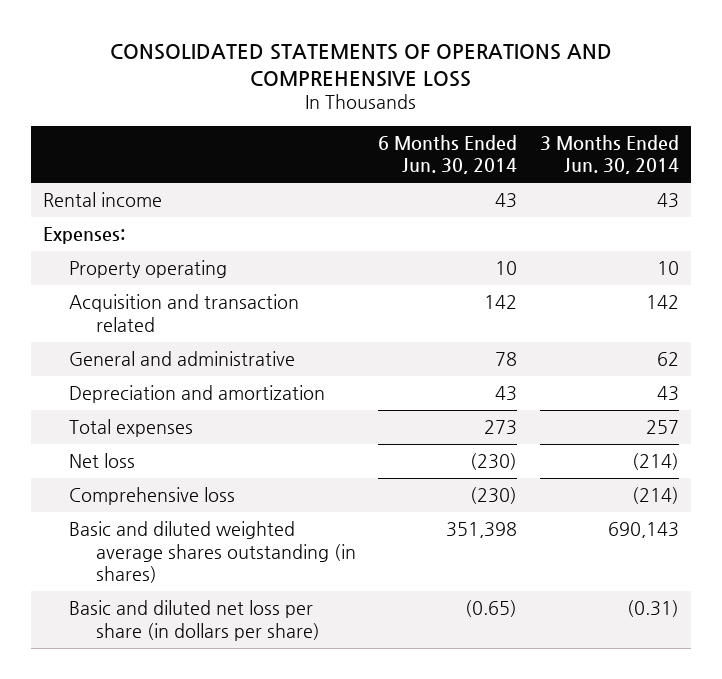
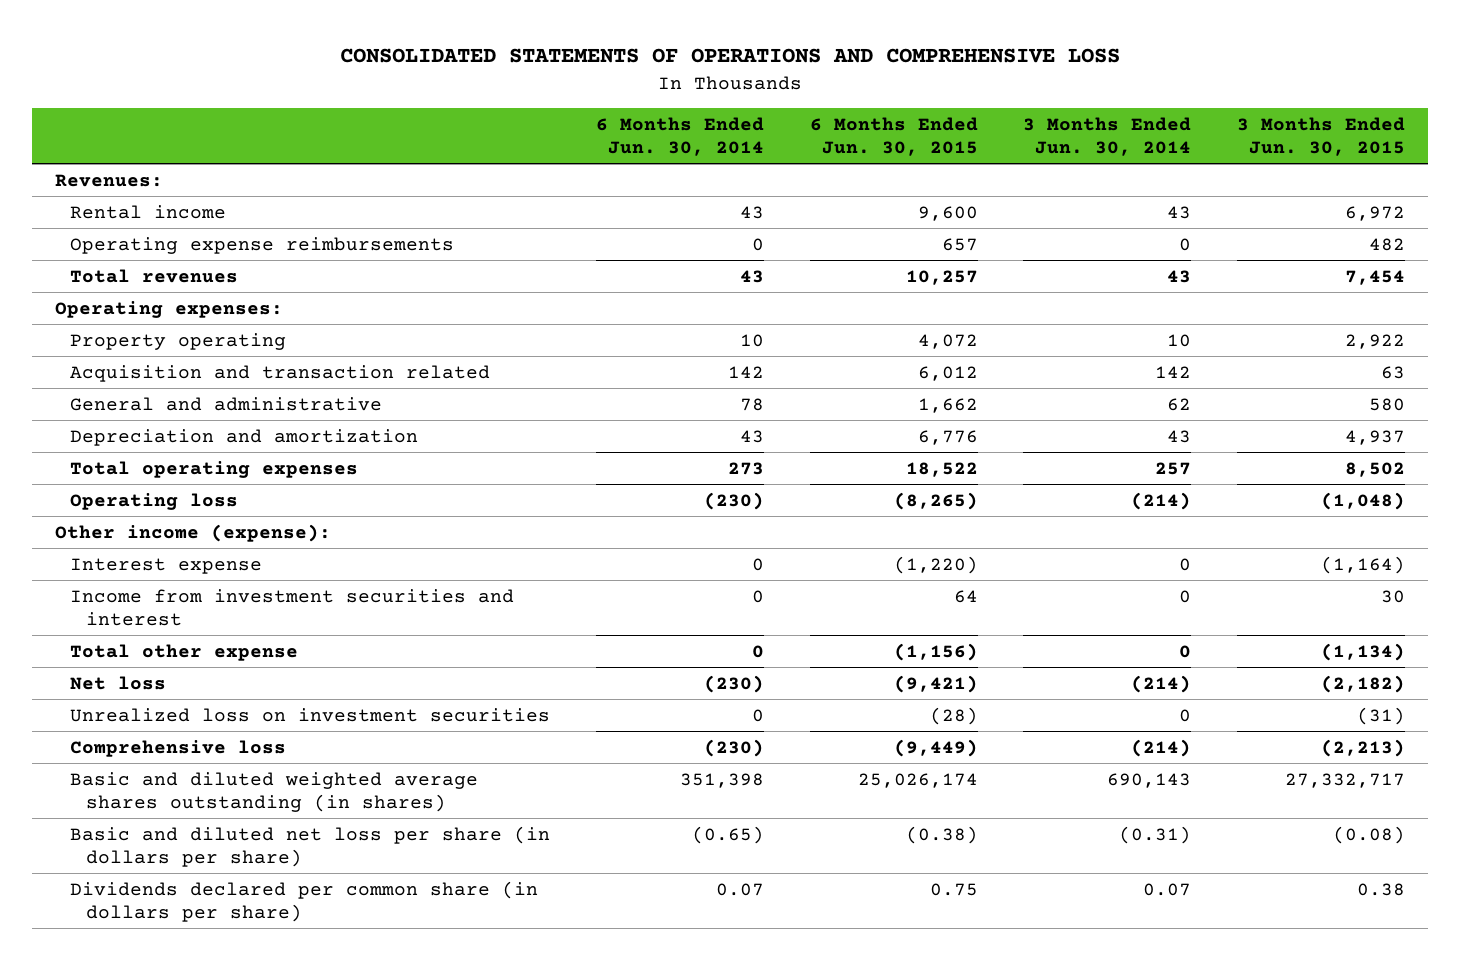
- | 6 Months Ended Jun. 30, 2014 | 3 Months Ended Jun. 30, 2014
+ | 6 Months Ended Jun. 30, 2014 | 6 Months Ended Jun. 30, 2015 | 3 Months Ended Jun. 30, 2014 | 3 Months Ended Jun. 30, 2015
+ Revenues:
- Expenses:
+ Operating expense reimbursements | 0 | 657 | 0 | 482
+ Total revenues | 43 | 10,257 | 43 | 7,454
+ Operating expenses:
- Total expenses | 273 | 257
+ Total operating expenses | 273 | 18,522 | 257 | 8,502
+ Operating loss | (230) | (8,265) | (214) | (1,048)
+ Other income (expense):
+ Interest expense | 0 | (1,220) | 0 | (1,164)
+ Income from investment securities and interest | 0 | 64 | 0 | 30
+ Total other expense | 0 | (1,156) | 0 | (1,134)
+ Unrealized loss on investment securities | 0 | (28) | 0 | (31)
+ Dividends declared per common share (in dollars per share) | 0.07 | 0.75 | 0.07 | 0.38

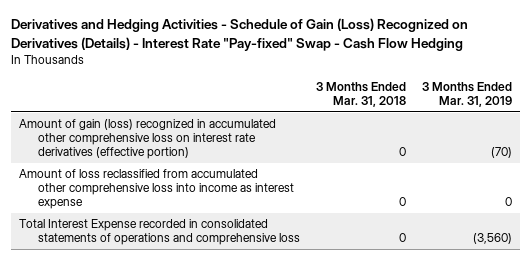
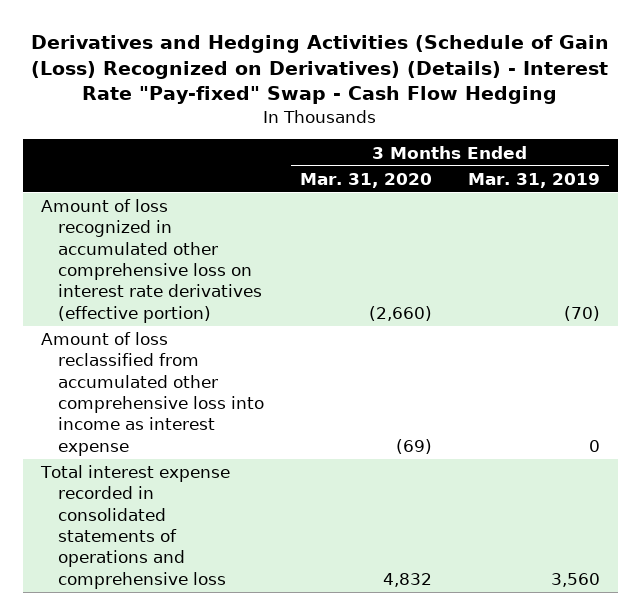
- Derivatives and Hedging Activities - Schedule of Gain (Loss) Recognized on Derivatives (Details) - Interest Rate "Pay-fixed" Swap - Cash Flow Hedging
+ Derivatives and Hedging Activities (Schedule of Gain (Loss) Recognized on Derivatives) (Details) - Interest Rate "Pay-fixed" Swap - Cash Flow Hedging
- | 3 Months Ended Mar. 31, 2018 | 3 Months Ended Mar. 31, 2019
+ | 3 Months Ended Mar. 31, 2020 | 3 Months Ended Mar. 31, 2019
- Amount of gain (loss) recognized in accumulated other comprehensive loss on interest rate derivatives (effective portion) | 0 | (70)
+ Amount of loss recognized in accumulated other comprehensive loss on interest rate derivatives (effective portion) | (2,660) | (70)
- Total Interest Expense recorded in consolidated statements of operations and comprehensive loss | 0 | (3,560)
+ Total interest expense recorded in consolidated statements of operations and comprehensive loss | 4,832 | 3,560

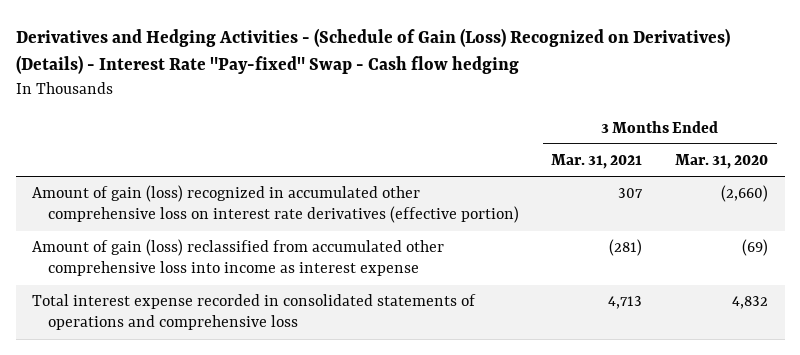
- Derivatives and Hedging Activities (Schedule of Gain (Loss) Recognized on Derivatives) (Details) - Interest Rate "Pay-fixed" Swap - Cash Flow Hedging
+ Derivatives and Hedging Activities - (Schedule of Gain (Loss) Recognized on Derivatives) (Details) - Interest Rate "Pay-fixed" Swap - Cash flow hedging
- | 3 Months Ended Mar. 31, 2020 | 3 Months Ended Mar. 31, 2019
+ | 3 Months Ended Mar. 31, 2021 | 3 Months Ended Mar. 31, 2020
- Amount of loss recognized in accumulated other comprehensive loss on interest rate derivatives (effective portion) | (2,660) | (70)
- Amount of loss reclassified from accumulated other comprehensive loss into income as interest expense | (69) | 0
+ Amount of gain (loss) recognized in accumulated other comprehensive loss on interest rate derivatives (effective portion) | 307 | (2,660)
+ Amount of gain (loss) reclassified from accumulated other comprehensive loss into income as interest expense | (281) | (69)

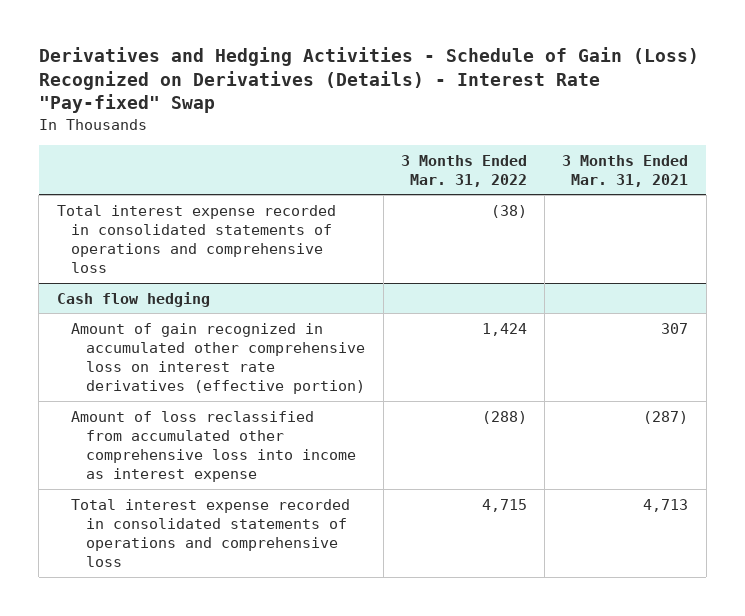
- Derivatives and Hedging Activities - (Schedule of Gain (Loss) Recognized on Derivatives) (Details) - Interest Rate "Pay-fixed" Swap - Cash flow hedging
+ Derivatives and Hedging Activities - Schedule of Gain (Loss) Recognized on Derivatives (Details) - Interest Rate "Pay-fixed" Swap
- | 3 Months Ended Mar. 31, 2021 | 3 Months Ended Mar. 31, 2020
+ | 3 Months Ended Mar. 31, 2022 | 3 Months Ended Mar. 31, 2021
- Amount of gain (loss) recognized in accumulated other comprehensive loss on interest rate derivatives (effective portion) | 307 | (2,660)
- Amount of gain (loss) reclassified from accumulated other comprehensive loss into income as interest expense | (281) | (69)
+ Total interest expense recorded in consolidated statements of operations and comprehensive loss | (38) |
+ Cash flow hedging
+ Amount of gain recognized in accumulated other comprehensive loss on interest rate derivatives (effective portion) | 1,424 | 307
+ Amount of loss reclassified from accumulated other comprehensive loss into income as interest expense | (288) | (287)

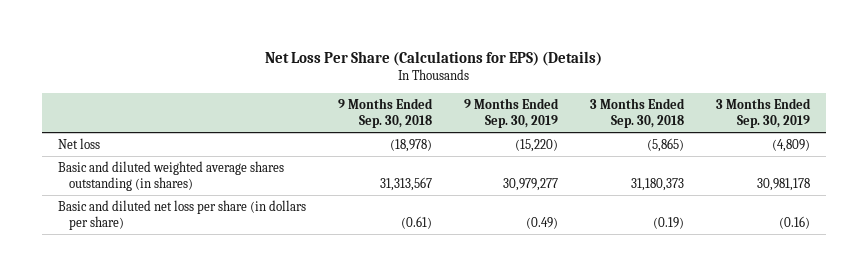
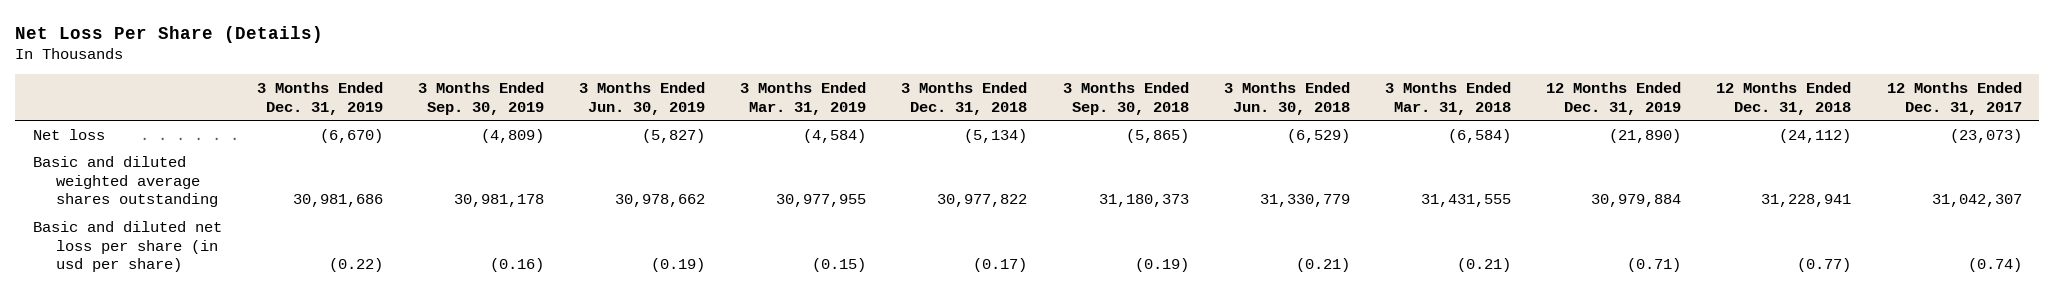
- Net Loss Per Share (Calculations for EPS) (Details)
+ Net Loss Per Share (Details)
- | 9 Months Ended Sep. 30, 2018 | 9 Months Ended Sep. 30, 2019 | 3 Months Ended Sep. 30, 2018 | 3 Months Ended Sep. 30, 2019
+ | 3 Months Ended Dec. 31, 2019 | 3 Months Ended Sep. 30, 2019 | 3 Months Ended Jun. 30, 2019 | 3 Months Ended Mar. 31, 2019 | 3 Months Ended Dec. 31, 2018 | 3 Months Ended Sep. 30, 2018 | 3 Months Ended Jun. 30, 2018 | 3 Months Ended Mar. 31, 2018 | 12 Months Ended Dec. 31, 2019 | 12 Months Ended Dec. 31, 2018 | 12 Months Ended Dec. 31, 2017
- Basic and diluted weighted average shares outstanding (in shares) | 31,313,567 | 30,979,277 | 31,180,373 | 30,981,178
- Basic and diluted net loss per share (in dollars per share) | (0.61) | (0.49) | (0.19) | (0.16)
+ Basic and diluted weighted average shares outstanding | 30,981,686 | 30,981,178 | 30,978,662 | 30,977,955 | 30,977,822 | 31,180,373 | 31,330,779 | 31,431,555 | 30,979,884 | 31,228,941 | 31,042,307
+ Basic and diluted net loss per share (in usd per share) | (0.22) | (0.16) | (0.19) | (0.15) | (0.17) | (0.19) | (0.21) | (0.21) | (0.71) | (0.77) | (0.74)

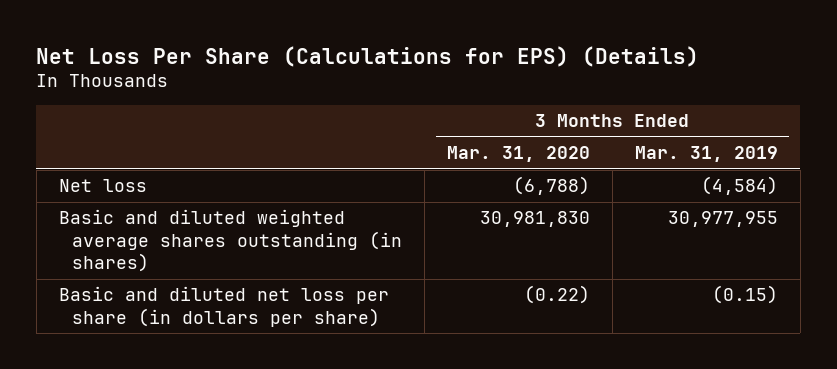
- Net Loss Per Share (Details)
+ Net Loss Per Share (Calculations for EPS) (Details)
- | 3 Months Ended Dec. 31, 2019 | 3 Months Ended Sep. 30, 2019 | 3 Months Ended Jun. 30, 2019 | 3 Months Ended Mar. 31, 2019 | 3 Months Ended Dec. 31, 2018 | 3 Months Ended Sep. 30, 2018 | 3 Months Ended Jun. 30, 2018 | 3 Months Ended Mar. 31, 2018 | 12 Months Ended Dec. 31, 2019 | 12 Months Ended Dec. 31, 2018 | 12 Months Ended Dec. 31, 2017
+ | 3 Months Ended Mar. 31, 2020 | 3 Months Ended Mar. 31, 2019
- Basic and diluted weighted average shares outstanding | 30,981,686 | 30,981,178 | 30,978,662 | 30,977,955 | 30,977,822 | 31,180,373 | 31,330,779 | 31,431,555 | 30,979,884 | 31,228,941 | 31,042,307
- Basic and diluted net loss per share (in usd per share) | (0.22) | (0.16) | (0.19) | (0.15) | (0.17) | (0.19) | (0.21) | (0.21) | (0.71) | (0.77) | (0.74)
+ Basic and diluted weighted average shares outstanding (in shares) | 30,981,830 | 30,977,955
+ Basic and diluted net loss per share (in dollars per share) | (0.22) | (0.15)

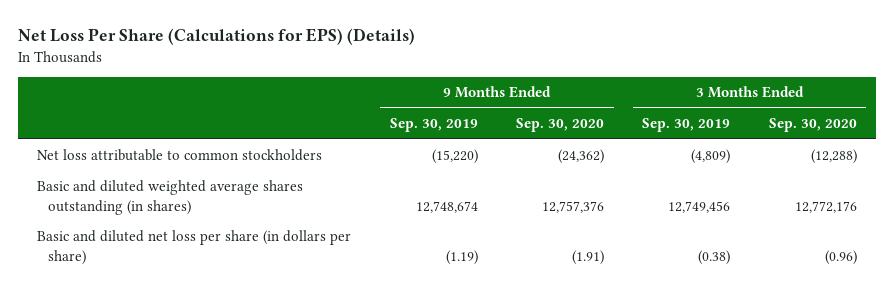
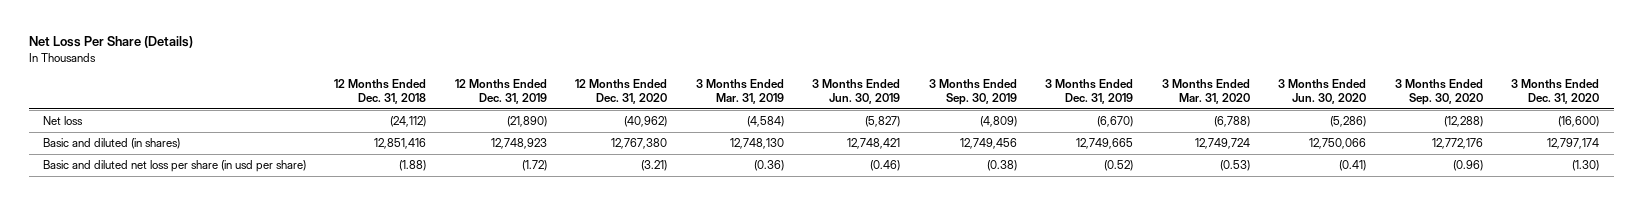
- Net Loss Per Share (Calculations for EPS) (Details)
+ Net Loss Per Share (Details)
- | 9 Months Ended Sep. 30, 2019 | 9 Months Ended Sep. 30, 2020 | 3 Months Ended Sep. 30, 2019 | 3 Months Ended Sep. 30, 2020
+ | 12 Months Ended Dec. 31, 2018 | 12 Months Ended Dec. 31, 2019 | 12 Months Ended Dec. 31, 2020 | 3 Months Ended Mar. 31, 2019 | 3 Months Ended Jun. 30, 2019 | 3 Months Ended Sep. 30, 2019 | 3 Months Ended Dec. 31, 2019 | 3 Months Ended Mar. 31, 2020 | 3 Months Ended Jun. 30, 2020 | 3 Months Ended Sep. 30, 2020 | 3 Months Ended Dec. 31, 2020
- Net loss attributable to common stockholders | (15,220) | (24,362) | (4,809) | (12,288)
- Basic and diluted weighted average shares outstanding (in shares) | 12,748,674 | 12,757,376 | 12,749,456 | 12,772,176
- Basic and diluted net loss per share (in dollars per share) | (1.19) | (1.91) | (0.38) | (0.96)
+ Net loss | (24,112) | (21,890) | (40,962) | (4,584) | (5,827) | (4,809) | (6,670) | (6,788) | (5,286) | (12,288) | (16,600)
+ Basic and diluted (in shares) | 12,851,416 | 12,748,923 | 12,767,380 | 12,748,130 | 12,748,421 | 12,749,456 | 12,749,665 | 12,749,724 | 12,750,066 | 12,772,176 | 12,797,174
+ Basic and diluted net loss per share (in usd per share) | (1.88) | (1.72) | (3.21) | (0.36) | (0.46) | (0.38) | (0.52) | (0.53) | (0.41) | (0.96) | (1.30)

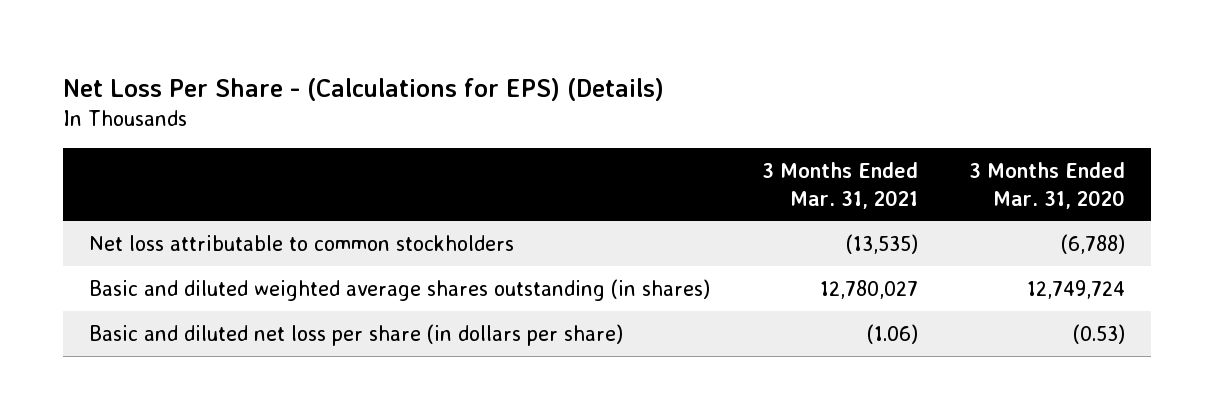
- Net Loss Per Share (Details)
+ Net Loss Per Share - (Calculations for EPS) (Details)
- | 12 Months Ended Dec. 31, 2018 | 12 Months Ended Dec. 31, 2019 | 12 Months Ended Dec. 31, 2020 | 3 Months Ended Mar. 31, 2019 | 3 Months Ended Jun. 30, 2019 | 3 Months Ended Sep. 30, 2019 | 3 Months Ended Dec. 31, 2019 | 3 Months Ended Mar. 31, 2020 | 3 Months Ended Jun. 30, 2020 | 3 Months Ended Sep. 30, 2020 | 3 Months Ended Dec. 31, 2020
+ | 3 Months Ended Mar. 31, 2021 | 3 Months Ended Mar. 31, 2020
- Net loss | (24,112) | (21,890) | (40,962) | (4,584) | (5,827) | (4,809) | (6,670) | (6,788) | (5,286) | (12,288) | (16,600)
- Basic and diluted (in shares) | 12,851,416 | 12,748,923 | 12,767,380 | 12,748,130 | 12,748,421 | 12,749,456 | 12,749,665 | 12,749,724 | 12,750,066 | 12,772,176 | 12,797,174
- Basic and diluted net loss per share (in usd per share) | (1.88) | (1.72) | (3.21) | (0.36) | (0.46) | (0.38) | (0.52) | (0.53) | (0.41) | (0.96) | (1.30)
+ Net loss attributable to common stockholders | (13,535) | (6,788)
+ Basic and diluted weighted average shares outstanding (in shares) | 12,780,027 | 12,749,724
+ Basic and diluted net loss per share (in dollars per share) | (1.06) | (0.53)

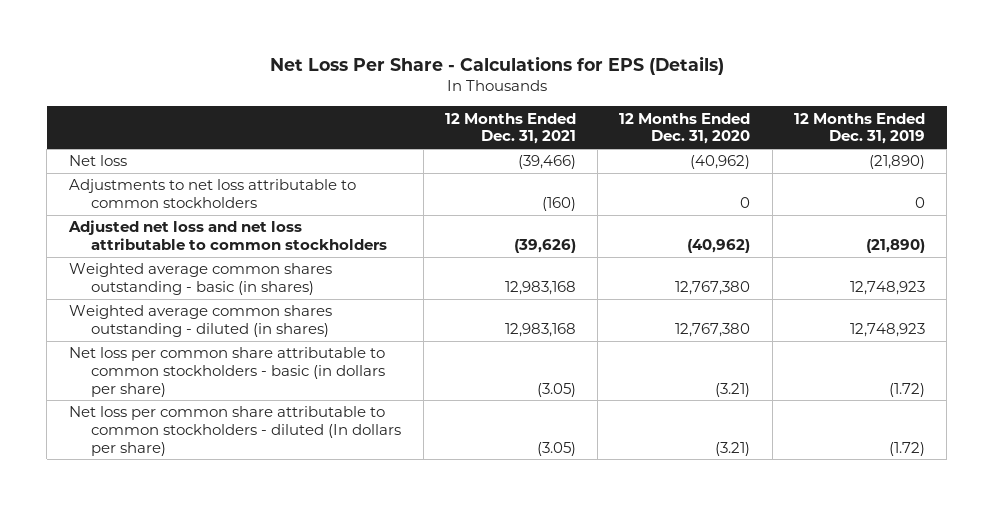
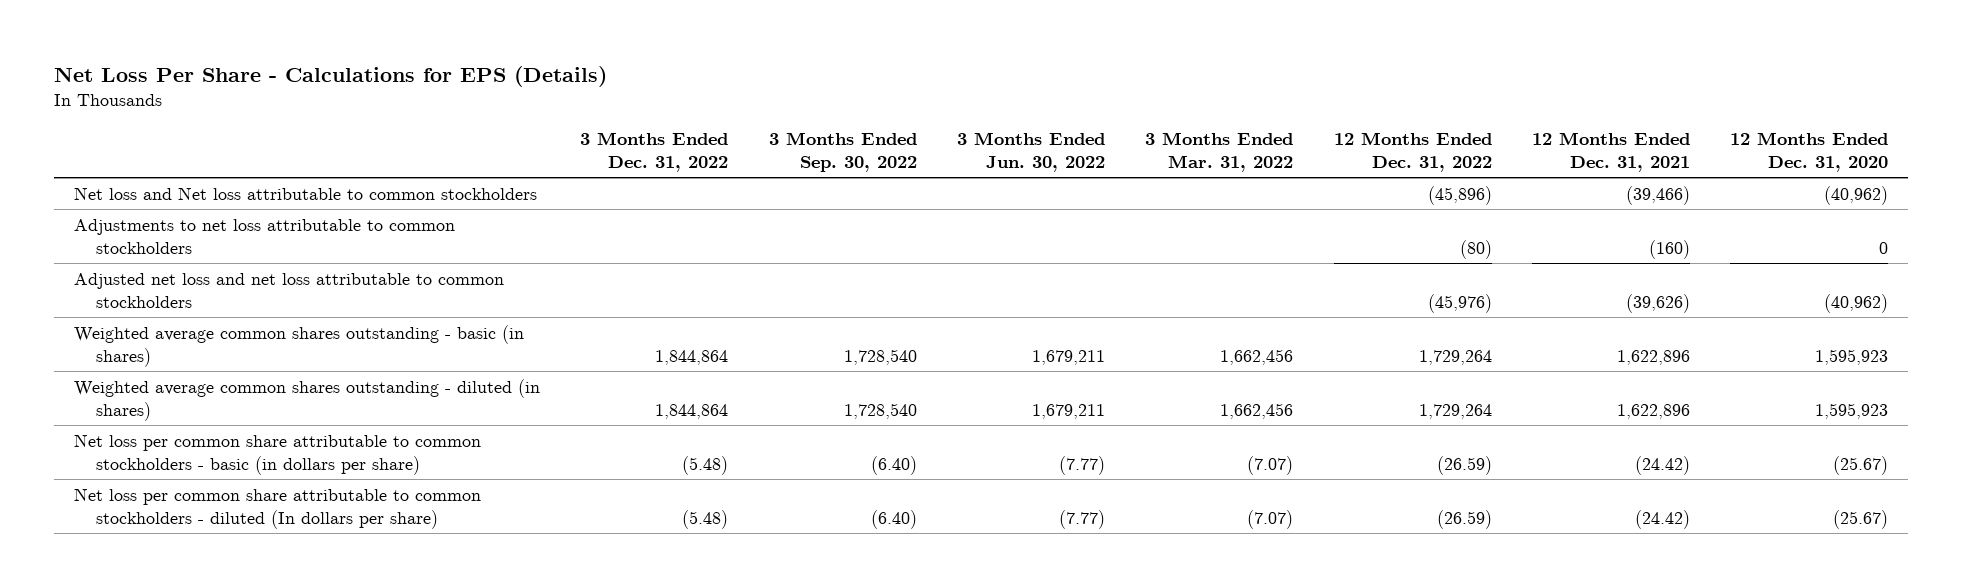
- | 12 Months Ended Dec. 31, 2021 | 12 Months Ended Dec. 31, 2020 | 12 Months Ended Dec. 31, 2019
+ | 3 Months Ended Dec. 31, 2022 | 3 Months Ended Sep. 30, 2022 | 3 Months Ended Jun. 30, 2022 | 3 Months Ended Mar. 31, 2022 | 12 Months Ended Dec. 31, 2022 | 12 Months Ended Dec. 31, 2021 | 12 Months Ended Dec. 31, 2020
- Net loss | (39,466) | (40,962) | (21,890)
+ Net loss and Net loss attributable to common stockholders | | | | | (45,896) | (39,466) | (40,962)
- Weighted average common shares outstanding - basic (in shares) | 12,983,168 | 12,767,380 | 12,748,923
- Weighted average common shares outstanding - diluted (in shares) | 12,983,168 | 12,767,380 | 12,748,923
- Net loss per common share attributable to common stockholders - basic (in dollars per share) | (3.05) | (3.21) | (1.72)
- Net loss per common share attributable to common stockholders - diluted (In dollars per share) | (3.05) | (3.21) | (1.72)
+ Weighted average common shares outstanding - basic (in shares) | 1,844,864 | 1,728,540 | 1,679,211 | 1,662,456 | 1,729,264 | 1,622,896 | 1,595,923
+ Weighted average common shares outstanding - diluted (in shares) | 1,844,864 | 1,728,540 | 1,679,211 | 1,662,456 | 1,729,264 | 1,622,896 | 1,595,923
+ Net loss per common share attributable to common stockholders - basic (in dollars per share) | (5.48) | (6.40) | (7.77) | (7.07) | (26.59) | (24.42) | (25.67)
+ Net loss per common share attributable to common stockholders - diluted (In dollars per share) | (5.48) | (6.40) | (7.77) | (7.07) | (26.59) | (24.42) | (25.67)

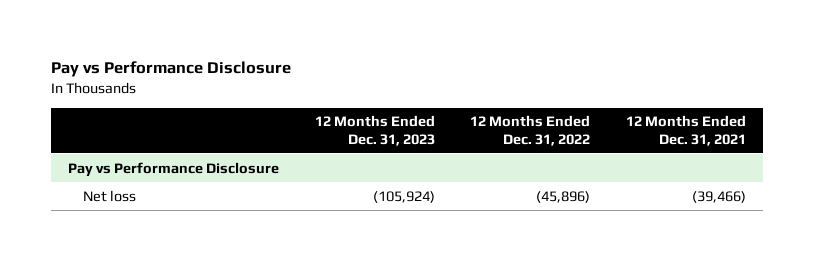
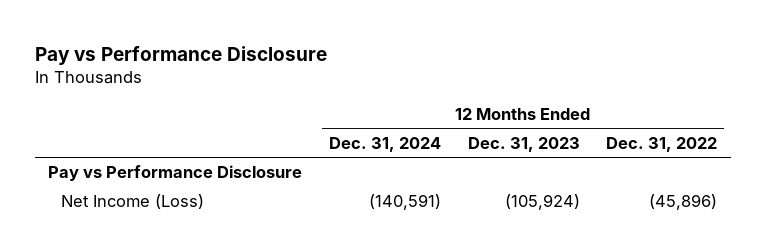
- | 12 Months Ended Dec. 31, 2023 | 12 Months Ended Dec. 31, 2022 | 12 Months Ended Dec. 31, 2021
+ | 12 Months Ended Dec. 31, 2024 | 12 Months Ended Dec. 31, 2023 | 12 Months Ended Dec. 31, 2022
- Net loss | (105,924) | (45,896) | (39,466)
+ Net Income (Loss) | (140,591) | (105,924) | (45,896)

